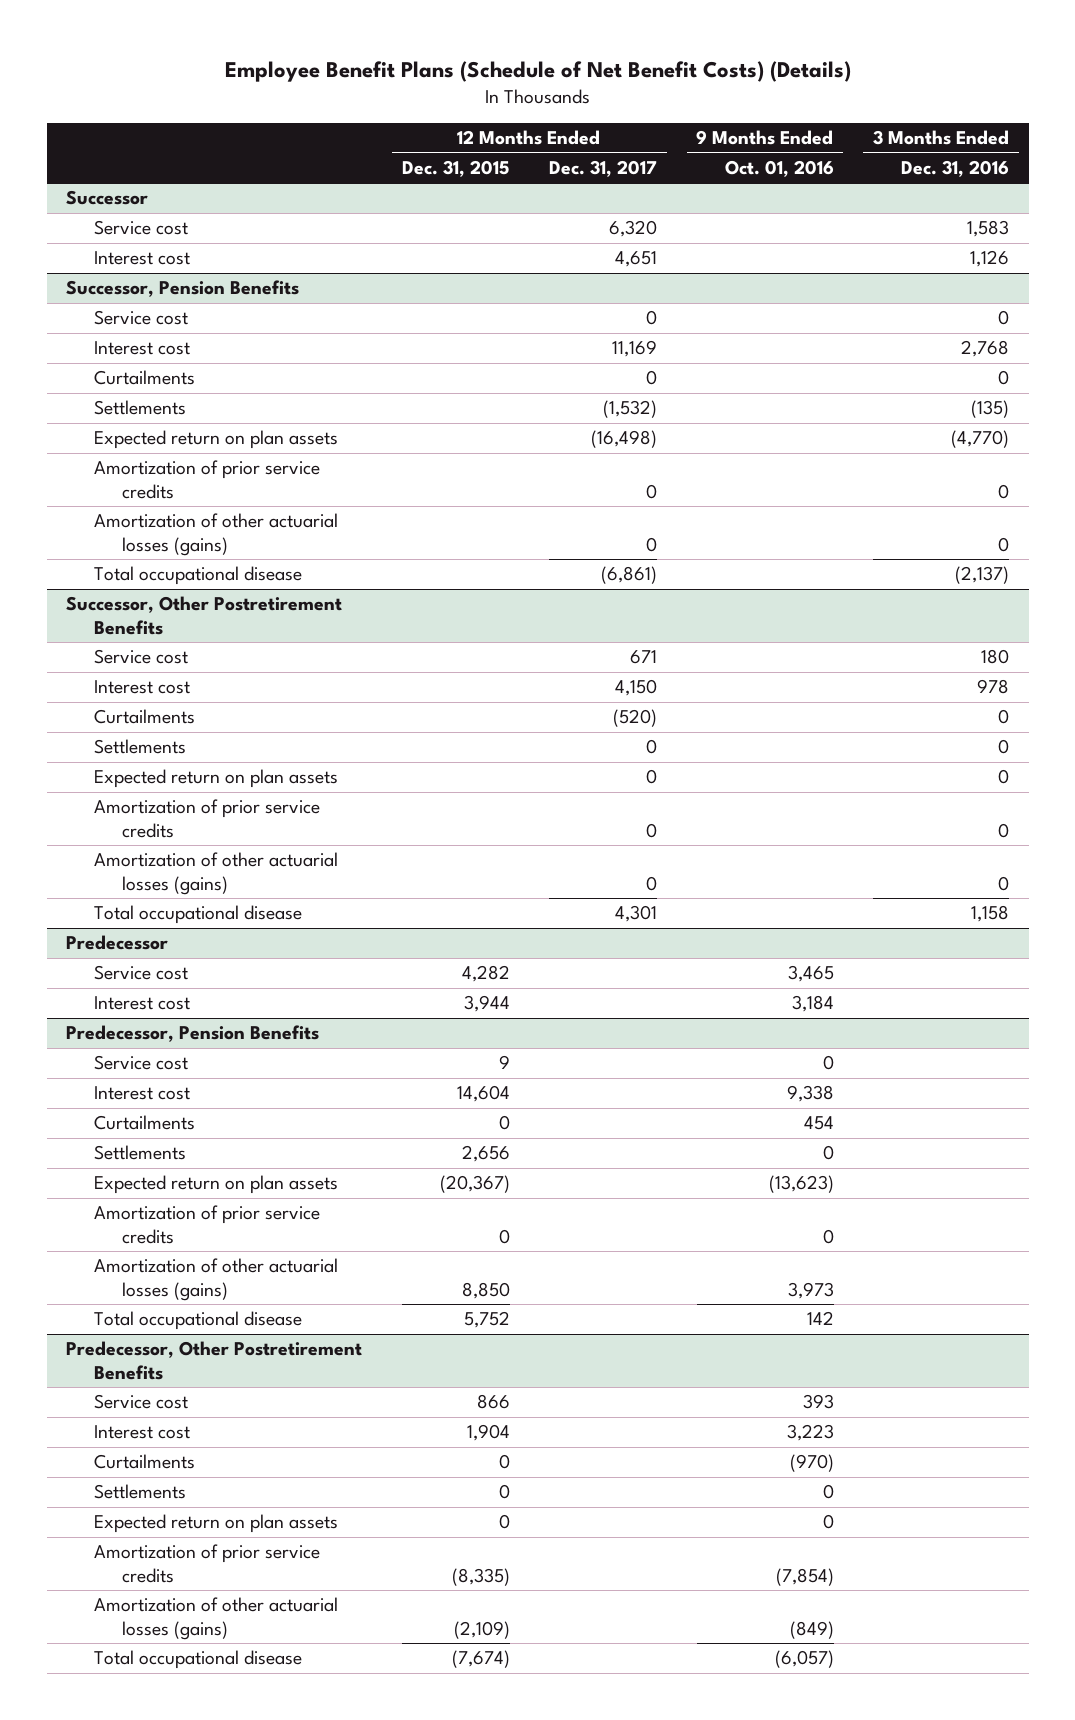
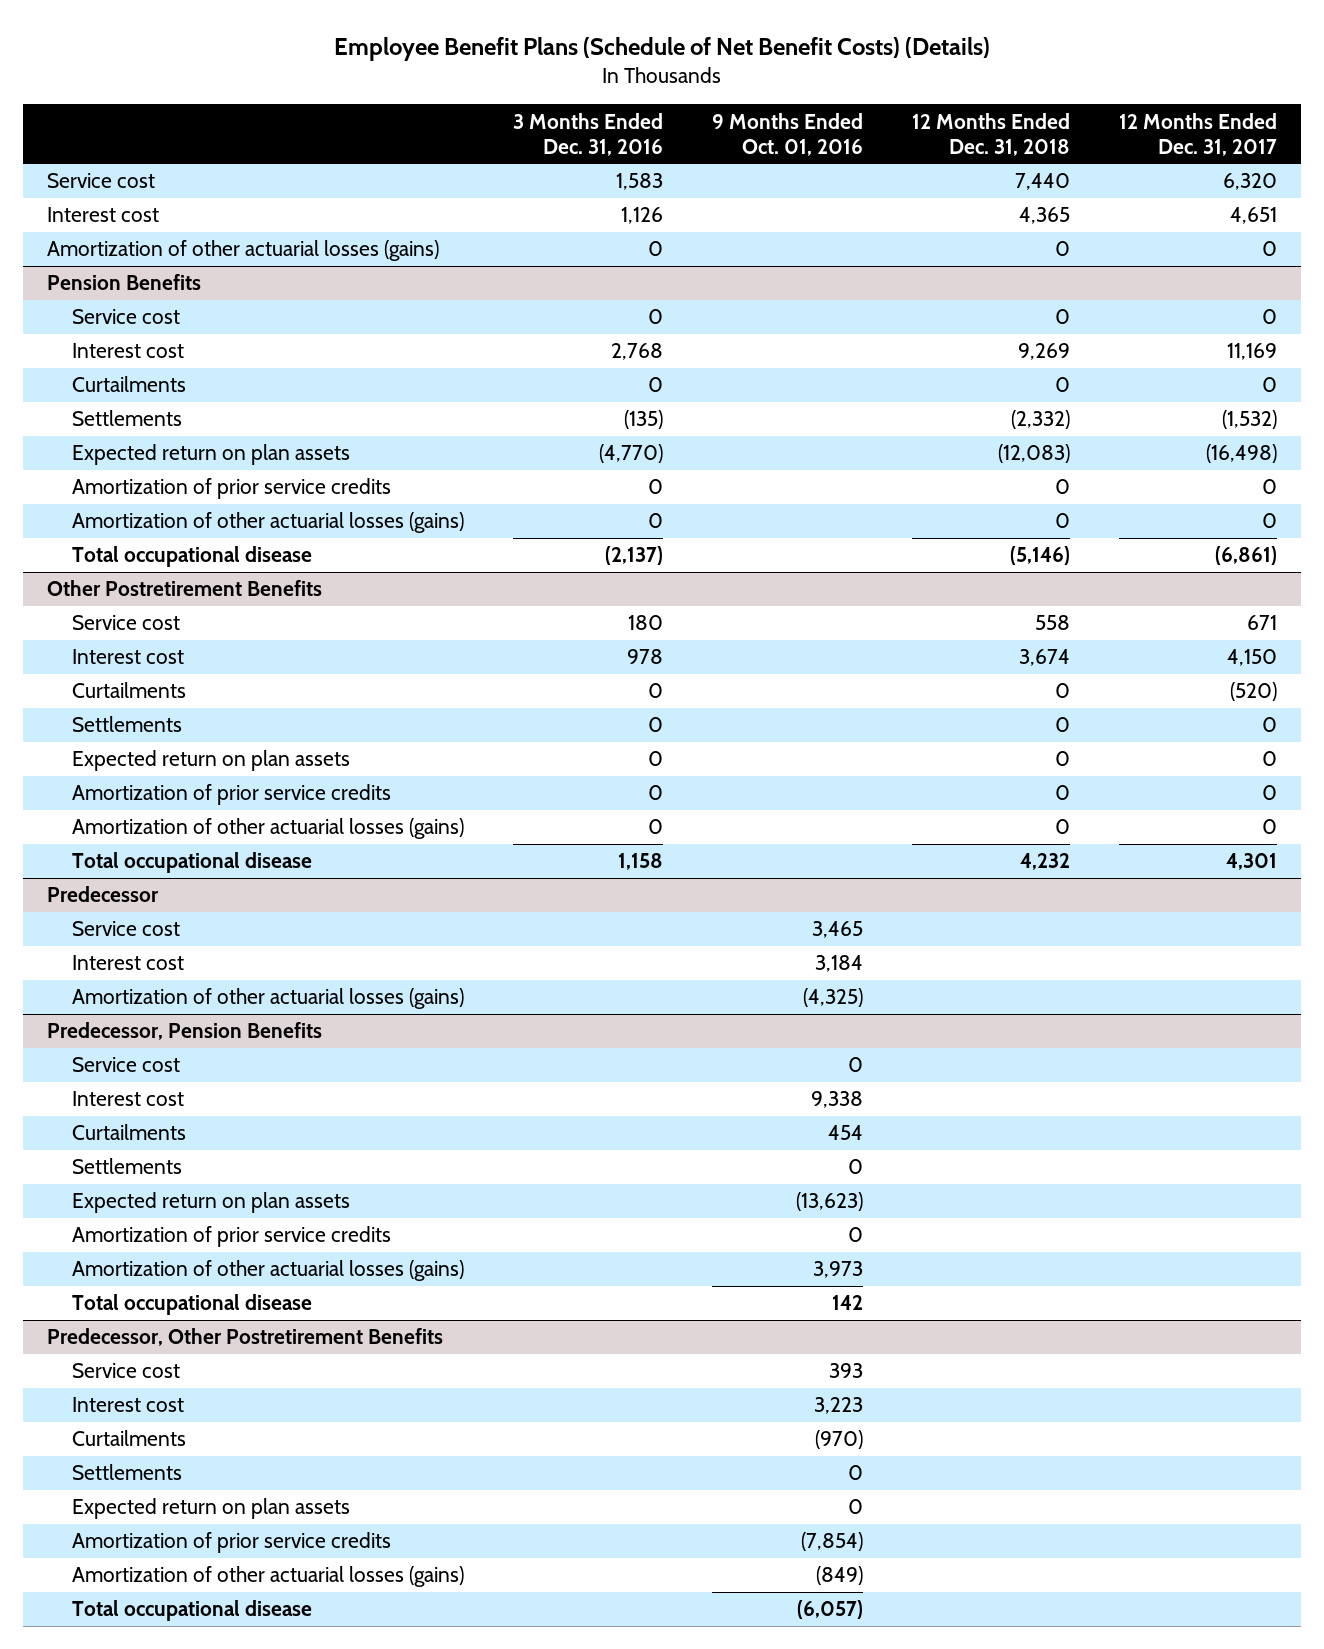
- | 12 Months Ended Dec. 31, 2015 | 12 Months Ended Dec. 31, 2017 | 9 Months Ended Oct. 01, 2016 | 3 Months Ended Dec. 31, 2016
+ | 3 Months Ended Dec. 31, 2016 | 9 Months Ended Oct. 01, 2016 | 12 Months Ended Dec. 31, 2018 | 12 Months Ended Dec. 31, 2017
- Successor
- Successor, Pension Benefits
+ Amortization of other actuarial losses (gains) | 0 | | 0 | 0
+ Pension Benefits
- Successor, Other Postretirement Benefits
+ Other Postretirement Benefits
@ Predecessor
+ Amortization of other actuarial losses (gains) | | (4,325) | |

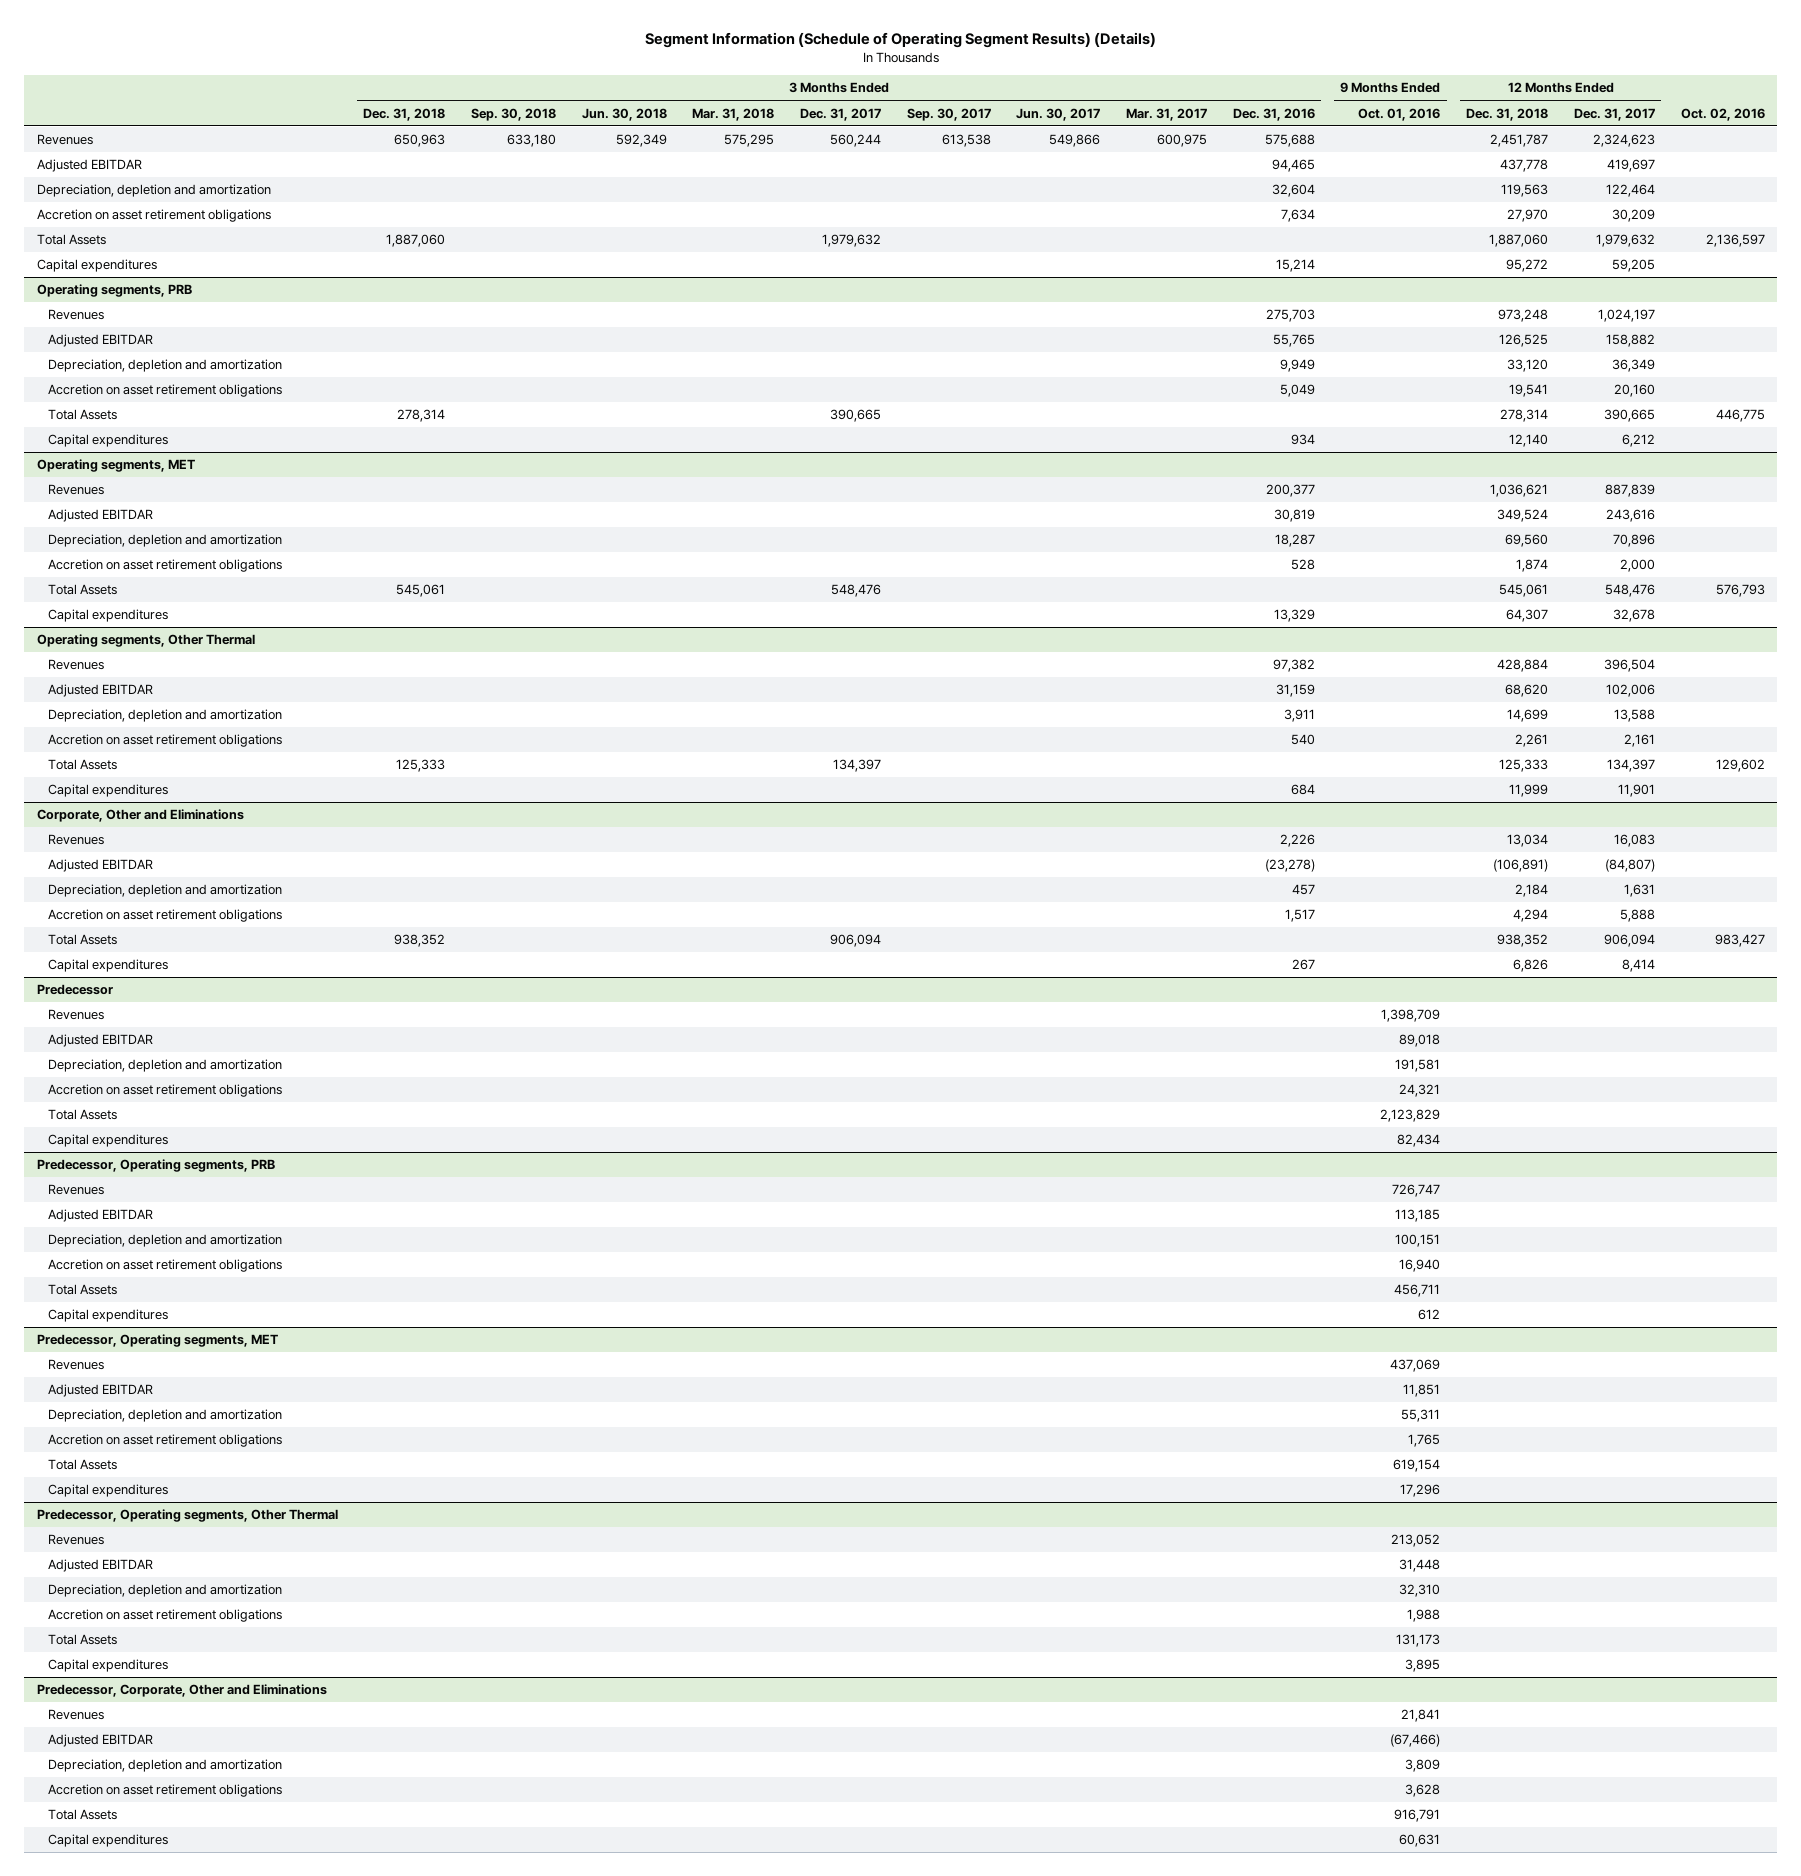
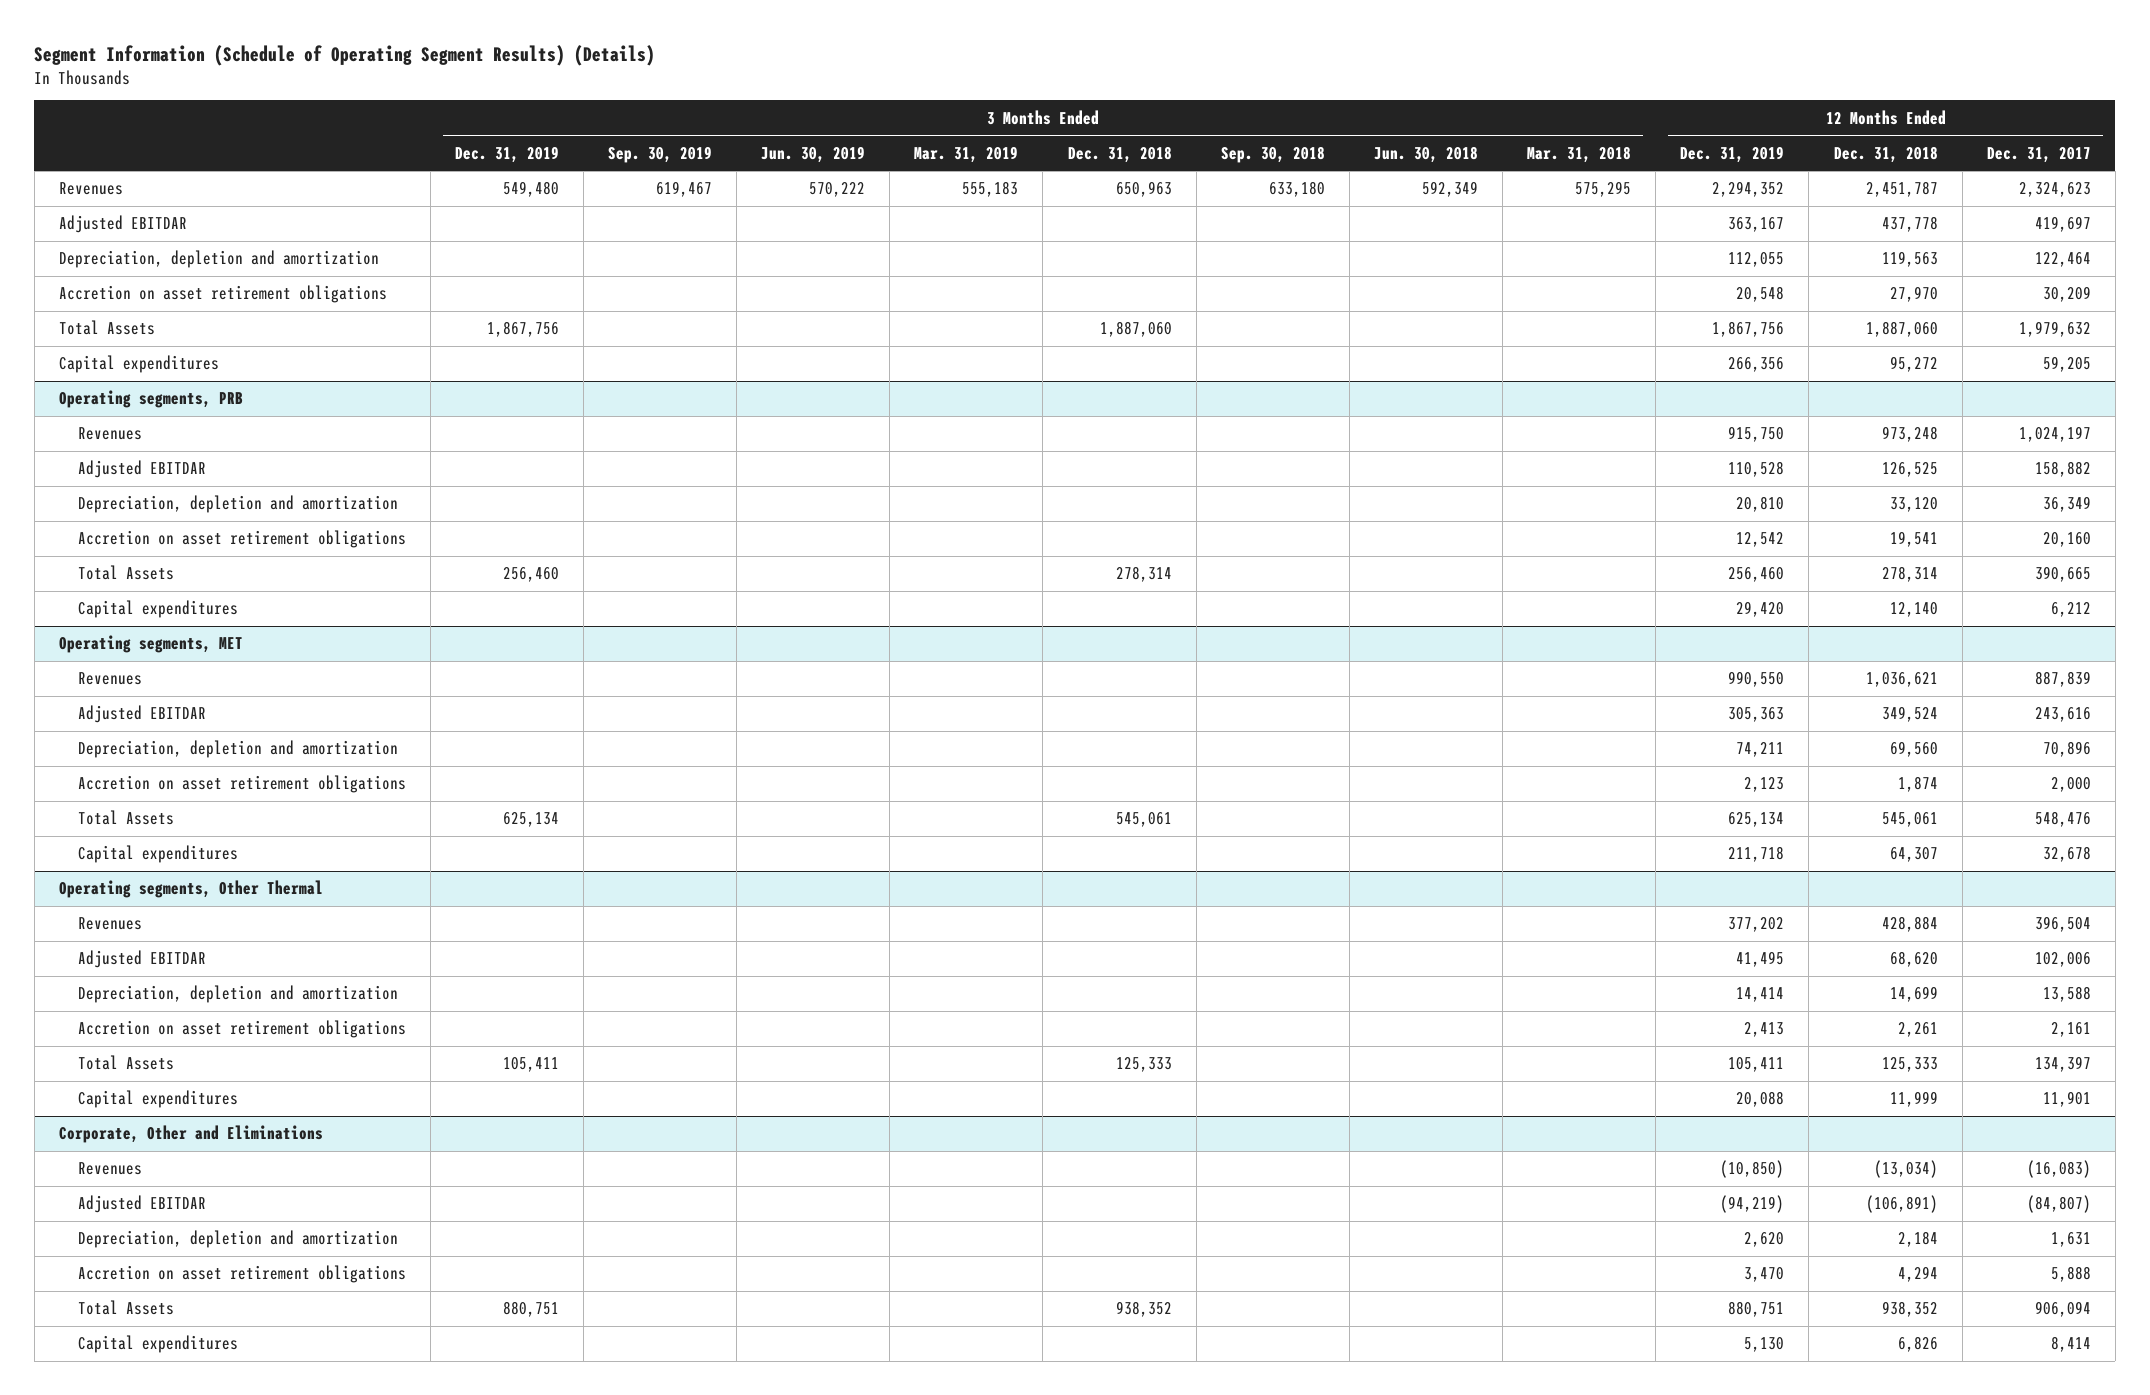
- | 3 Months Ended Dec. 31, 2018 | 3 Months Ended Sep. 30, 2018 | 3 Months Ended Jun. 30, 2018 | 3 Months Ended Mar. 31, 2018 | 3 Months Ended Dec. 31, 2017 | 3 Months Ended Sep. 30, 2017 | 3 Months Ended Jun. 30, 2017 | 3 Months Ended Mar. 31, 2017 | 3 Months Ended Dec. 31, 2016 | 9 Months Ended Oct. 01, 2016 | 12 Months Ended Dec. 31, 2018 | 12 Months Ended Dec. 31, 2017 | Oct. 02, 2016
+ | 3 Months Ended Dec. 31, 2019 | 3 Months Ended Sep. 30, 2019 | 3 Months Ended Jun. 30, 2019 | 3 Months Ended Mar. 31, 2019 | 3 Months Ended Dec. 31, 2018 | 3 Months Ended Sep. 30, 2018 | 3 Months Ended Jun. 30, 2018 | 3 Months Ended Mar. 31, 2018 | 12 Months Ended Dec. 31, 2019 | 12 Months Ended Dec. 31, 2018 | 12 Months Ended Dec. 31, 2017
@ Corporate, Other and Eliminations
- Revenues | | | | | | | | | 2,226 | | 13,034 | 16,083 |
+ Revenues | | | | | | | | | (10,850) | (13,034) | (16,083)
- Predecessor
- Revenues | | | | | | | | | | 1,398,709 | | |
- Adjusted EBITDAR | | | | | | | | | | 89,018 | | |
- Depreciation, depletion and amortization | | | | | | | | | | 191,581 | | |
- Accretion on asset retirement obligations | | | | | | | | | | 24,321 | | |
- Total Assets | | | | | | | | | | 2,123,829 | | |
- Capital expenditures | | | | | | | | | | 82,434 | | |
- Predecessor, Operating segments, PRB
- Revenues | | | | | | | | | | 726,747 | | |
- Adjusted EBITDAR | | | | | | | | | | 113,185 | | |
- Depreciation, depletion and amortization | | | | | | | | | | 100,151 | | |
- Accretion on asset retirement obligations | | | | | | | | | | 16,940 | | |
- Total Assets | | | | | | | | | | 456,711 | | |
- Capital expenditures | | | | | | | | | | 612 | | |
- Predecessor, Operating segments, MET
- Revenues | | | | | | | | | | 437,069 | | |
- Adjusted EBITDAR | | | | | | | | | | 11,851 | | |
- Depreciation, depletion and amortization | | | | | | | | | | 55,311 | | |
- Accretion on asset retirement obligations | | | | | | | | | | 1,765 | | |
- Total Assets | | | | | | | | | | 619,154 | | |
- Capital expenditures | | | | | | | | | | 17,296 | | |
- Predecessor, Operating segments, Other Thermal
- Revenues | | | | | | | | | | 213,052 | | |
- Adjusted EBITDAR | | | | | | | | | | 31,448 | | |
- Depreciation, depletion and amortization | | | | | | | | | | 32,310 | | |
- Accretion on asset retirement obligations | | | | | | | | | | 1,988 | | |
- Total Assets | | | | | | | | | | 131,173 | | |
- Capital expenditures | | | | | | | | | | 3,895 | | |
- Predecessor, Corporate, Other and Eliminations
- Revenues | | | | | | | | | | 21,841 | | |
- Adjusted EBITDAR | | | | | | | | | | (67,466) | | |
- Depreciation, depletion and amortization | | | | | | | | | | 3,809 | | |
- Accretion on asset retirement obligations | | | | | | | | | | 3,628 | | |
- Total Assets | | | | | | | | | | 916,791 | | |
- Capital expenditures | | | | | | | | | | 60,631 | | |

